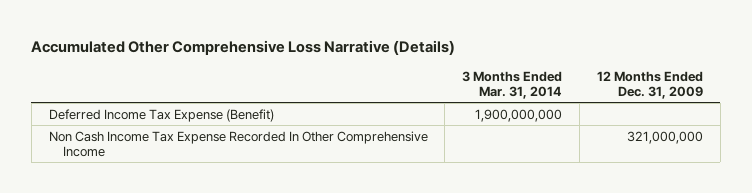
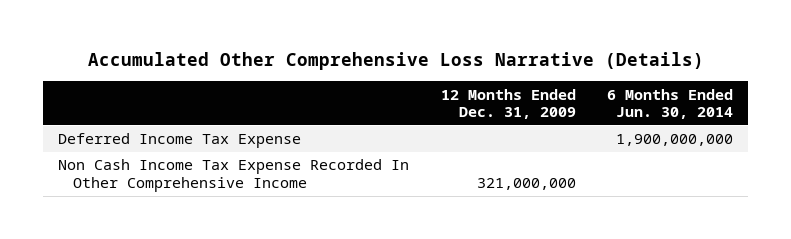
- | 3 Months Ended Mar. 31, 2014 | 12 Months Ended Dec. 31, 2009
+ | 12 Months Ended Dec. 31, 2009 | 6 Months Ended Jun. 30, 2014
- Deferred Income Tax Expense (Benefit) | 1,900,000,000 |
+ Deferred Income Tax Expense | | 1,900,000,000

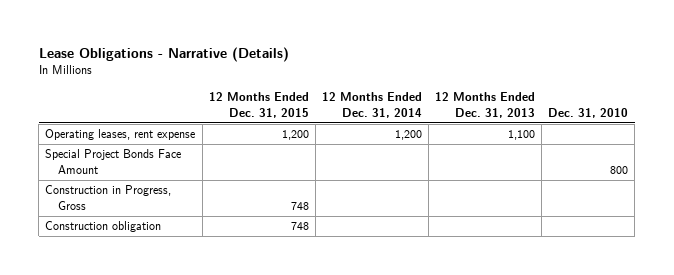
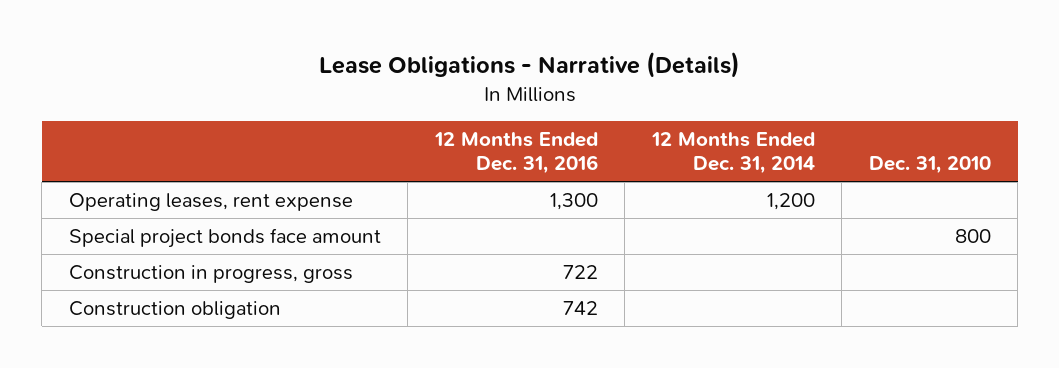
- | 12 Months Ended Dec. 31, 2015 | 12 Months Ended Dec. 31, 2014 | 12 Months Ended Dec. 31, 2013 | Dec. 31, 2010
+ | 12 Months Ended Dec. 31, 2016 | 12 Months Ended Dec. 31, 2014 | Dec. 31, 2010
- Special Project Bonds Face Amount | | | | 800
- Construction in Progress, Gross | 748 | | |
+ Special project bonds face amount | | | 800
+ Construction in progress, gross | 722 | |

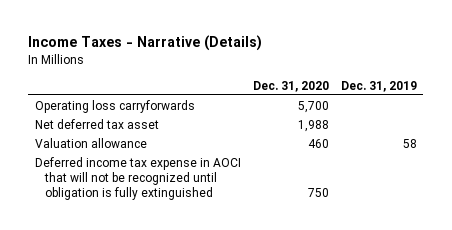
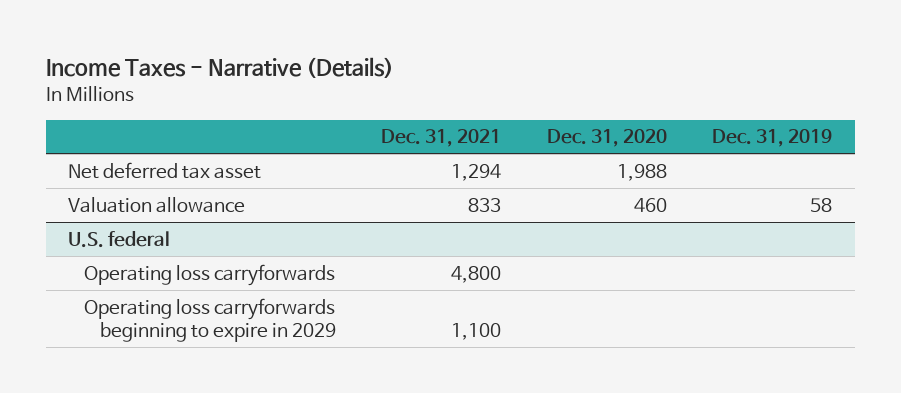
- | Dec. 31, 2020 | Dec. 31, 2019
+ | Dec. 31, 2021 | Dec. 31, 2020 | Dec. 31, 2019
- Operating loss carryforwards | 5,700 |
- Deferred income tax expense in AOCI that will not be recognized until obligation is fully extinguished | 750 |
+ U.S. federal
+ Operating loss carryforwards | 4,800 | |
+ Operating loss carryforwards beginning to expire in 2029 | 1,100 | |

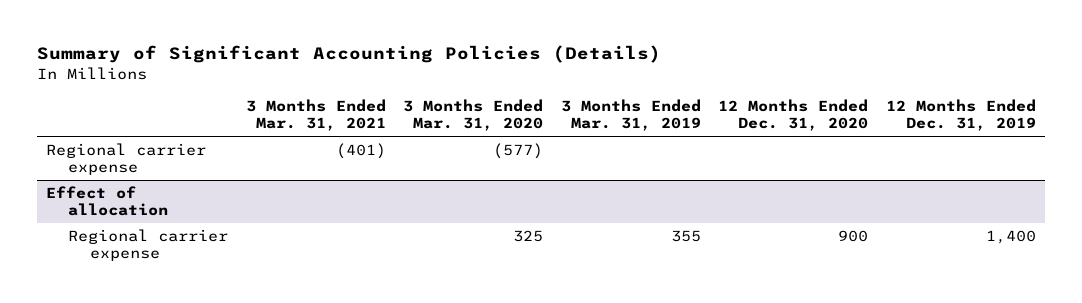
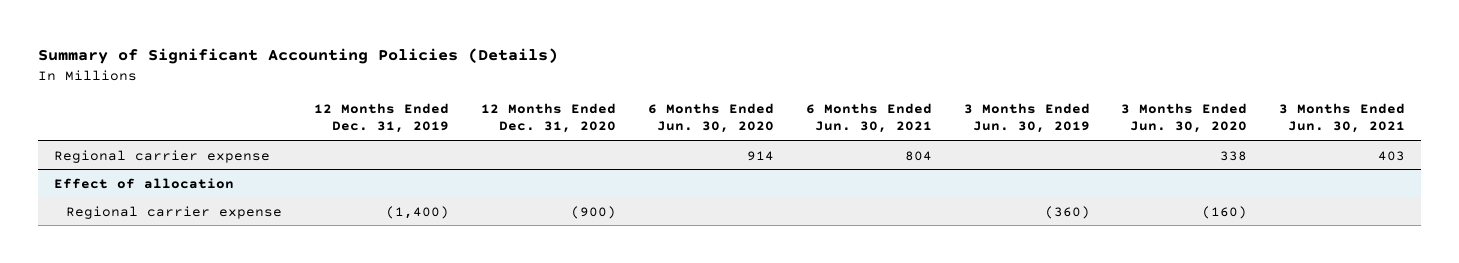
- | 3 Months Ended Mar. 31, 2021 | 3 Months Ended Mar. 31, 2020 | 3 Months Ended Mar. 31, 2019 | 12 Months Ended Dec. 31, 2020 | 12 Months Ended Dec. 31, 2019
+ | 12 Months Ended Dec. 31, 2019 | 12 Months Ended Dec. 31, 2020 | 6 Months Ended Jun. 30, 2020 | 6 Months Ended Jun. 30, 2021 | 3 Months Ended Jun. 30, 2019 | 3 Months Ended Jun. 30, 2020 | 3 Months Ended Jun. 30, 2021
@ Effect of allocation
- Regional carrier expense | | 325 | 355 | 900 | 1,400
+ Regional carrier expense | (1,400) | (900) | | | (360) | (160) |

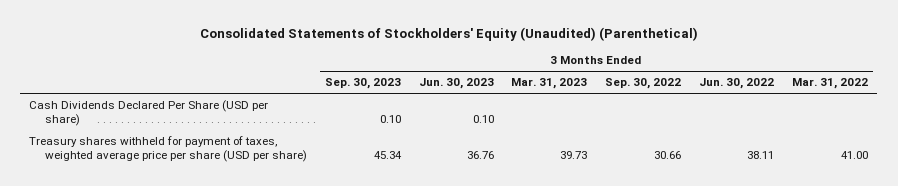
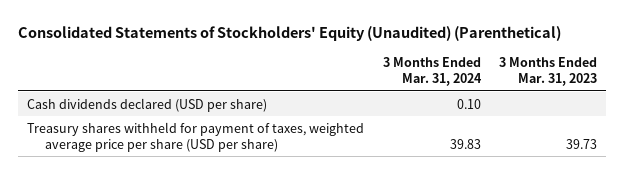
- | 3 Months Ended Sep. 30, 2023 | 3 Months Ended Jun. 30, 2023 | 3 Months Ended Mar. 31, 2023 | 3 Months Ended Sep. 30, 2022 | 3 Months Ended Jun. 30, 2022 | 3 Months Ended Mar. 31, 2022
+ | 3 Months Ended Mar. 31, 2024 | 3 Months Ended Mar. 31, 2023
- Cash Dividends Declared Per Share (USD per share) | 0.10 | 0.10 | | | |
+ Cash dividends declared (USD per share) | 0.10 |

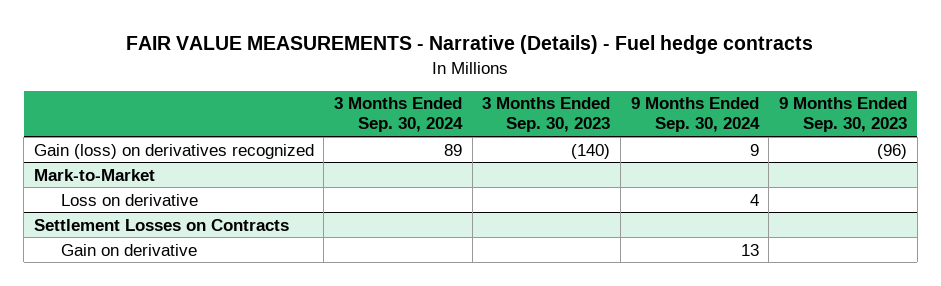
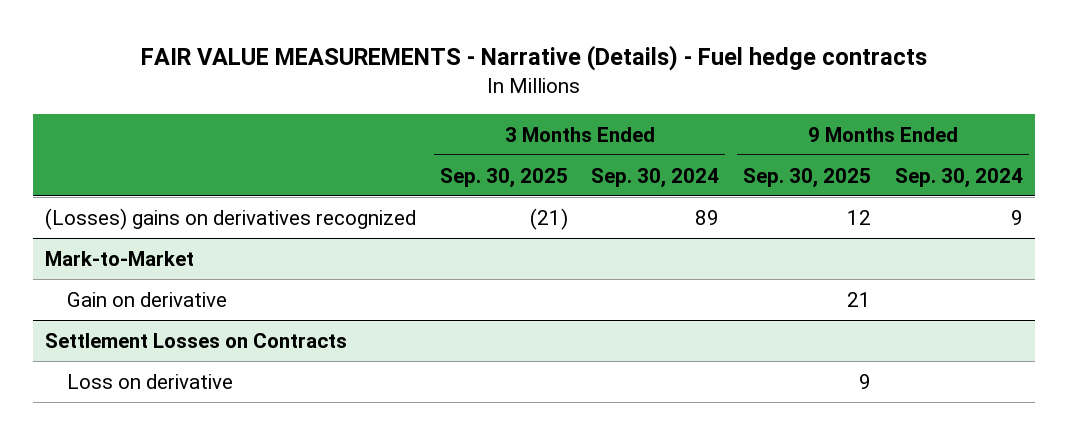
- | 3 Months Ended Sep. 30, 2024 | 3 Months Ended Sep. 30, 2023 | 9 Months Ended Sep. 30, 2024 | 9 Months Ended Sep. 30, 2023
+ | 3 Months Ended Sep. 30, 2025 | 3 Months Ended Sep. 30, 2024 | 9 Months Ended Sep. 30, 2025 | 9 Months Ended Sep. 30, 2024
- Gain (loss) on derivatives recognized | 89 | (140) | 9 | (96)
+ (Losses) gains on derivatives recognized | (21) | 89 | 12 | 9
@ Mark-to-Market
- Loss on derivative | | | 4 |
+ Gain on derivative | | | 21 |
@ Settlement Losses on Contracts
- Gain on derivative | | | 13 |
+ Loss on derivative | | | 9 |

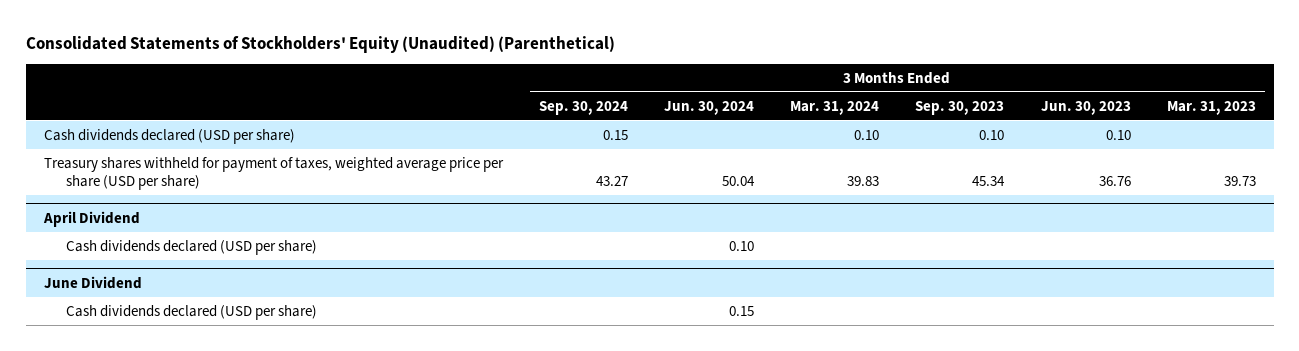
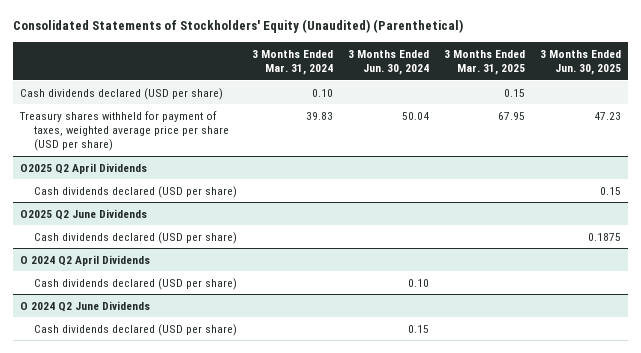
- | 3 Months Ended Sep. 30, 2024 | 3 Months Ended Jun. 30, 2024 | 3 Months Ended Mar. 31, 2024 | 3 Months Ended Sep. 30, 2023 | 3 Months Ended Jun. 30, 2023 | 3 Months Ended Mar. 31, 2023
+ | 3 Months Ended Mar. 31, 2024 | 3 Months Ended Jun. 30, 2024 | 3 Months Ended Mar. 31, 2025 | 3 Months Ended Jun. 30, 2025
- April Dividend
+ O2025 Q2 April Dividends
+ Cash dividends declared (USD per share) | | | | 0.15
+ O2025 Q2 June Dividends
+ Cash dividends declared (USD per share) | | | | 0.1875
+ O 2024 Q2 April Dividends
- June Dividend
+ O 2024 Q2 June Dividends

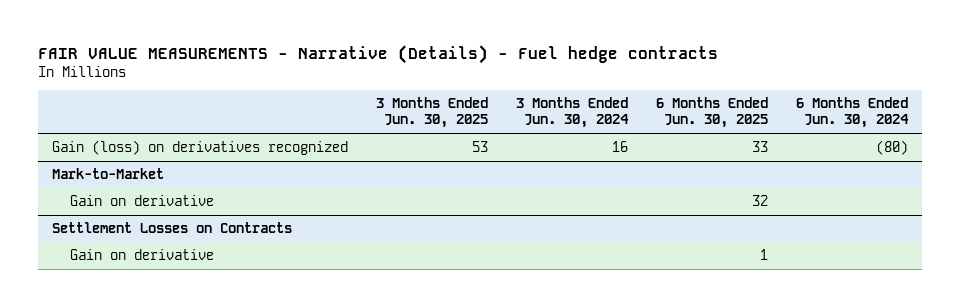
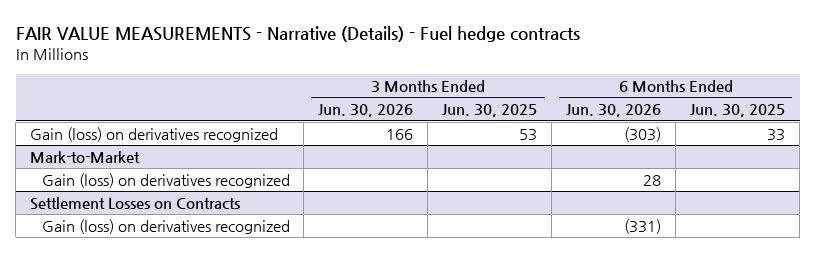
- | 3 Months Ended Jun. 30, 2025 | 3 Months Ended Jun. 30, 2024 | 6 Months Ended Jun. 30, 2025 | 6 Months Ended Jun. 30, 2024
+ | 3 Months Ended Jun. 30, 2026 | 3 Months Ended Jun. 30, 2025 | 6 Months Ended Jun. 30, 2026 | 6 Months Ended Jun. 30, 2025
@ Mark-to-Market
- Gain on derivative | | | 32 |
+ Gain (loss) on derivatives recognized | | | 28 |
@ Settlement Losses on Contracts
- Gain on derivative | | | 1 |
+ Gain (loss) on derivatives recognized | | | (331) |

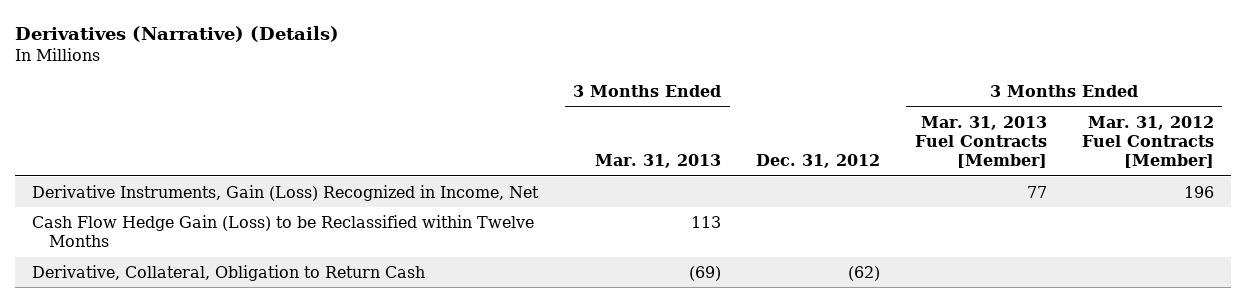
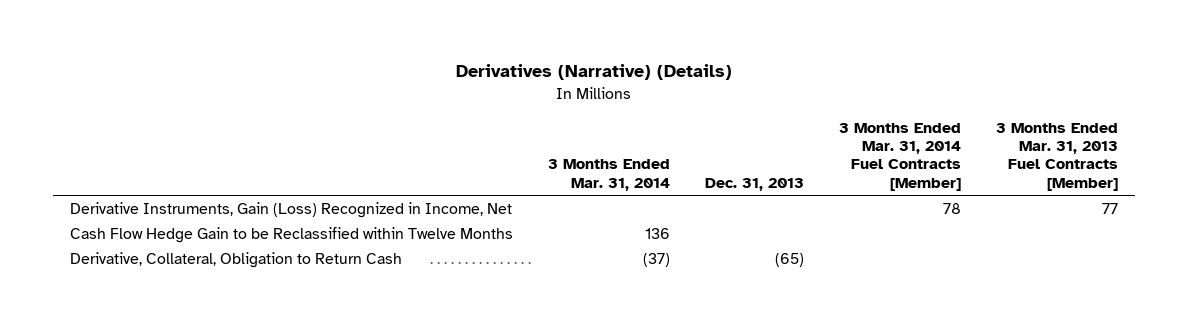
- | 3 Months Ended Mar. 31, 2013 | Dec. 31, 2012 | 3 Months Ended Mar. 31, 2013 Fuel Contracts [Member] | 3 Months Ended Mar. 31, 2012 Fuel Contracts [Member]
+ | 3 Months Ended Mar. 31, 2014 | Dec. 31, 2013 | 3 Months Ended Mar. 31, 2014 Fuel Contracts [Member] | 3 Months Ended Mar. 31, 2013 Fuel Contracts [Member]
- Cash Flow Hedge Gain (Loss) to be Reclassified within Twelve Months | 113 | | |
+ Cash Flow Hedge Gain to be Reclassified within Twelve Months | 136 | | |

